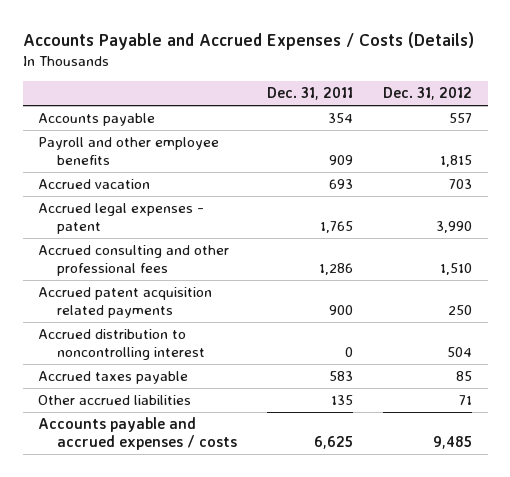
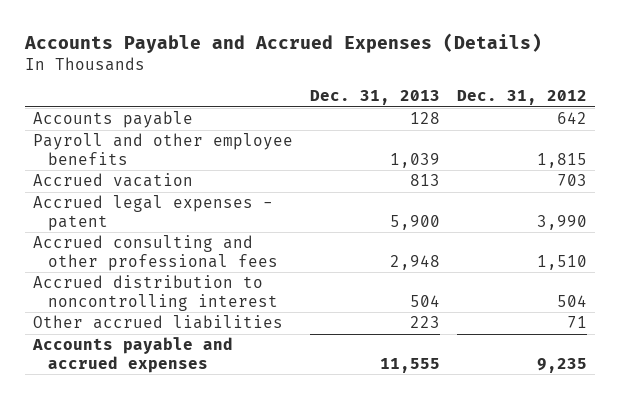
- Accounts Payable and Accrued Expenses / Costs (Details)
+ Accounts Payable and Accrued Expenses (Details)
- | Dec. 31, 2011 | Dec. 31, 2012
+ | Dec. 31, 2013 | Dec. 31, 2012
- Accounts payable | 354 | 557
+ Accounts payable | 128 | 642
- Accrued patent acquisition related payments | 900 | 250
- Accrued taxes payable | 583 | 85
- Accounts payable and accrued expenses / costs | 6,625 | 9,485
+ Accounts payable and accrued expenses | 11,555 | 9,235

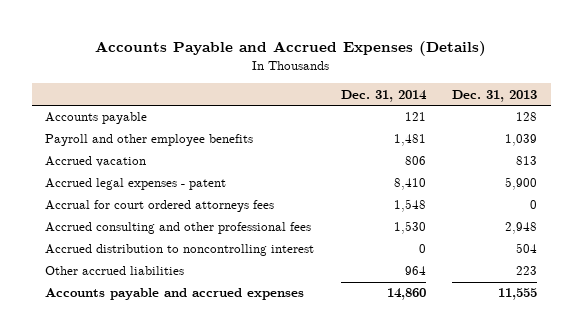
- | Dec. 31, 2013 | Dec. 31, 2012
+ | Dec. 31, 2014 | Dec. 31, 2013
+ Accrual for court ordered attorneys fees | 1,548 | 0

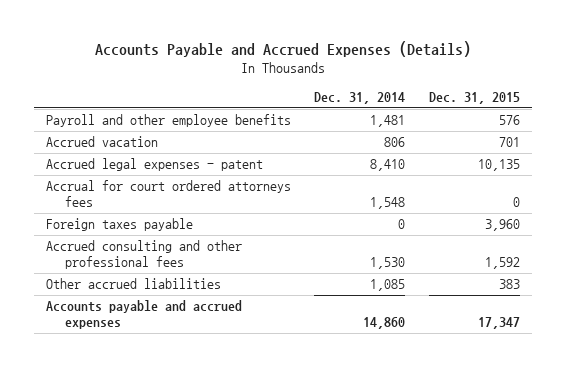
- | Dec. 31, 2014 | Dec. 31, 2013
+ | Dec. 31, 2014 | Dec. 31, 2015
- Accounts payable | 121 | 128
+ Foreign taxes payable | 0 | 3,960
- Accrued distribution to noncontrolling interest | 0 | 504
- Other accrued liabilities | 964 | 223
+ Other accrued liabilities | 1,085 | 383

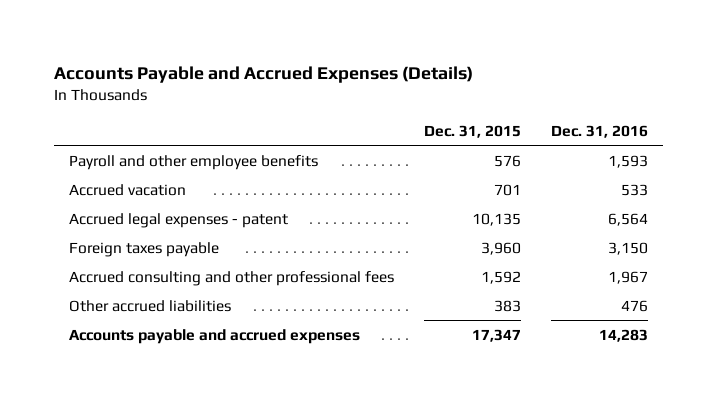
- | Dec. 31, 2014 | Dec. 31, 2015
+ | Dec. 31, 2015 | Dec. 31, 2016
- Accrual for court ordered attorneys fees | 1,548 | 0

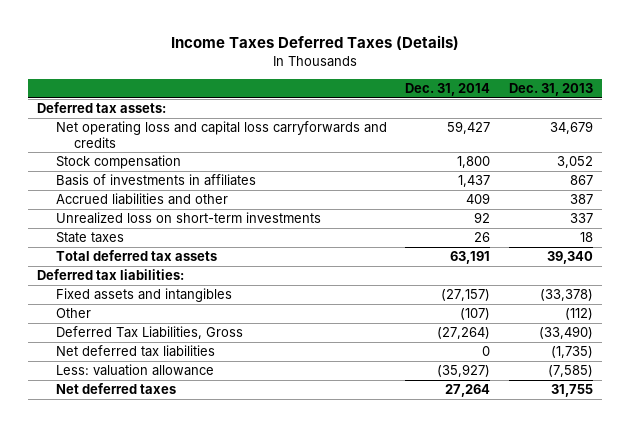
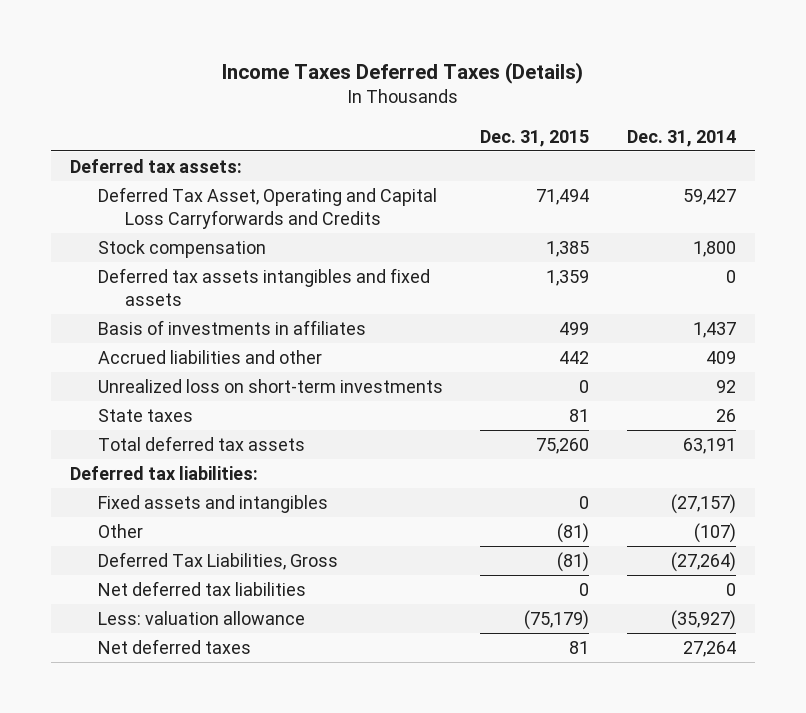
- | Dec. 31, 2014 | Dec. 31, 2013
+ | Dec. 31, 2015 | Dec. 31, 2014
- Net operating loss and capital loss carryforwards and credits | 59,427 | 34,679
+ Deferred Tax Asset, Operating and Capital Loss Carryforwards and Credits | 71,494 | 59,427
+ Deferred tax assets intangibles and fixed assets | 1,359 | 0

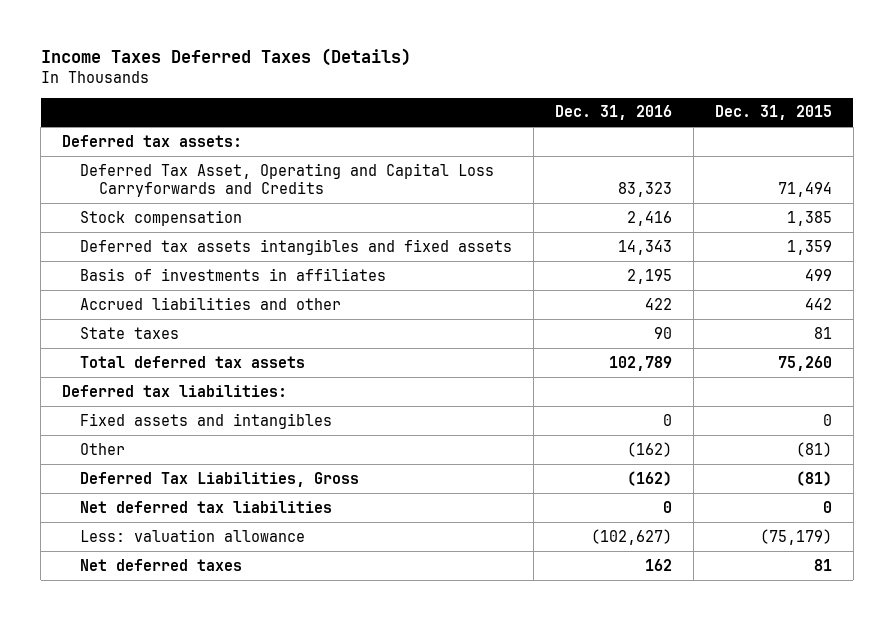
- | Dec. 31, 2015 | Dec. 31, 2014
+ | Dec. 31, 2016 | Dec. 31, 2015
- Unrealized loss on short-term investments | 0 | 92

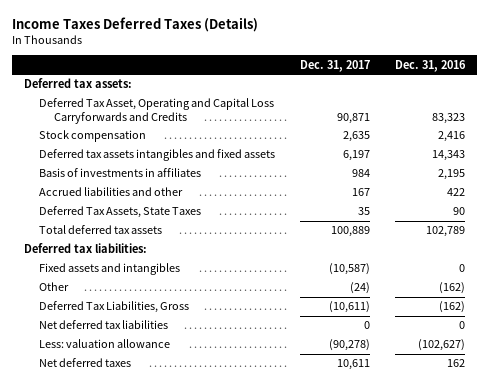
- | Dec. 31, 2016 | Dec. 31, 2015
+ | Dec. 31, 2017 | Dec. 31, 2016
- State taxes | 90 | 81
+ Deferred Tax Assets, State Taxes | 35 | 90

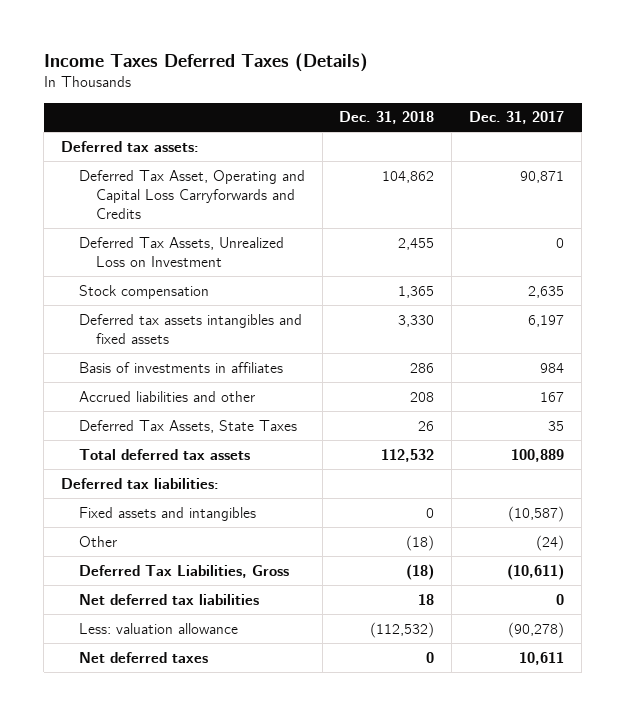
- | Dec. 31, 2017 | Dec. 31, 2016
+ | Dec. 31, 2018 | Dec. 31, 2017
+ Deferred Tax Assets, Unrealized Loss on Investment | 2,455 | 0

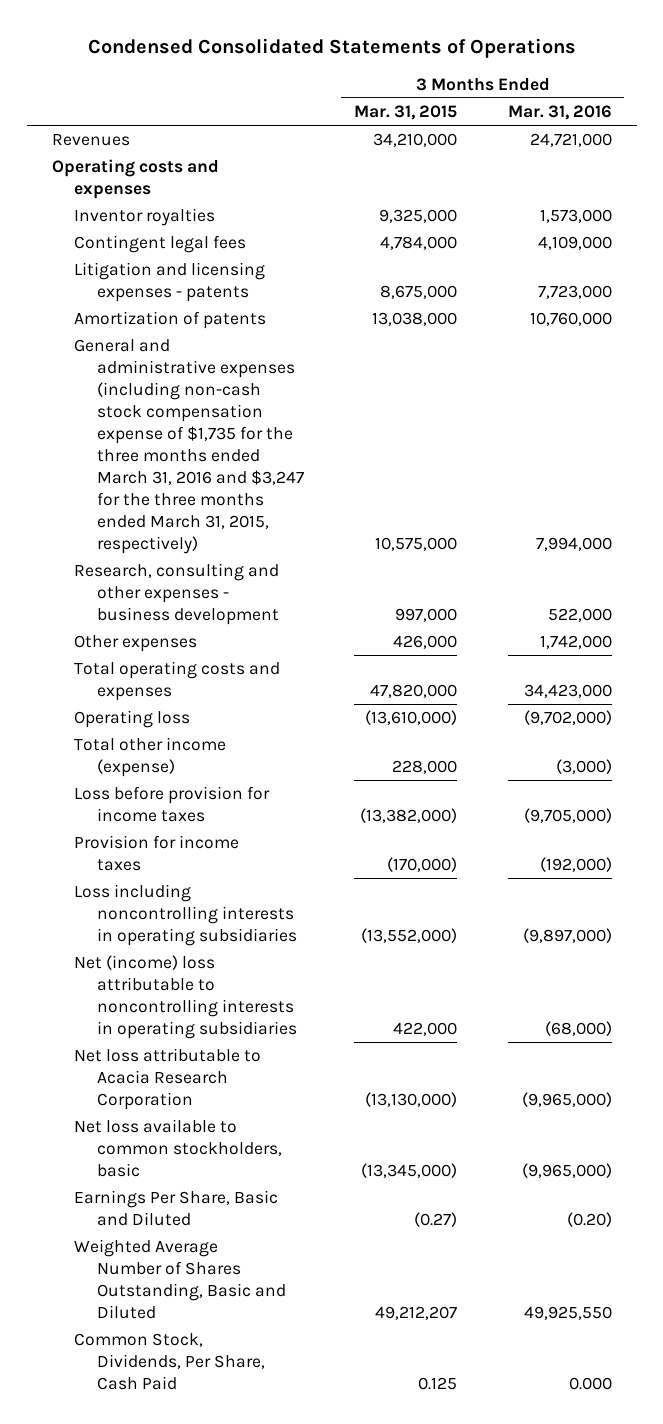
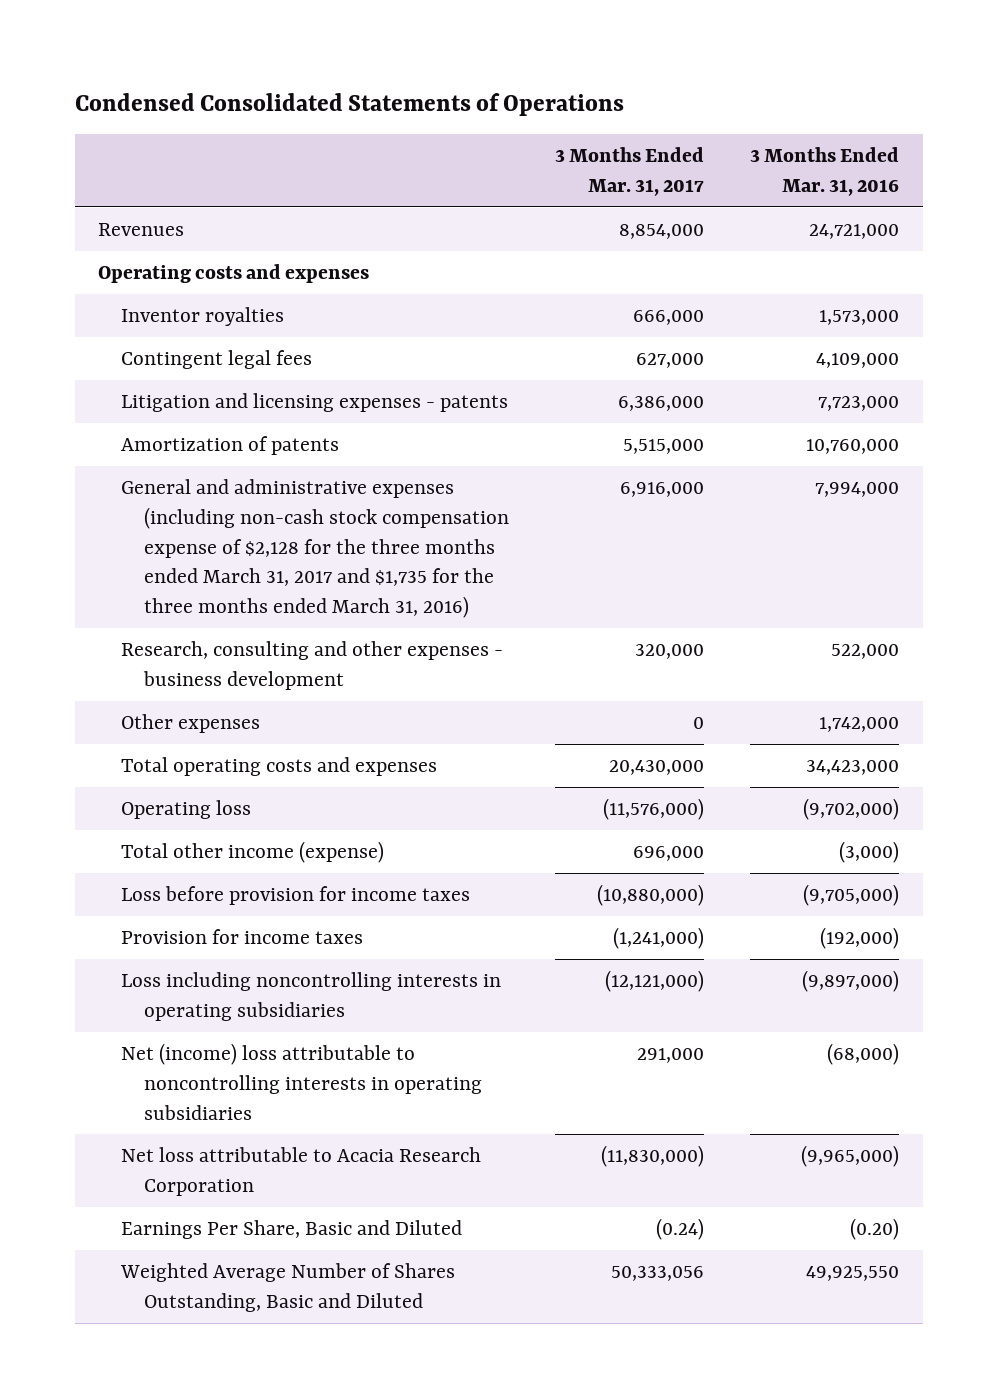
- | 3 Months Ended Mar. 31, 2015 | 3 Months Ended Mar. 31, 2016
+ | 3 Months Ended Mar. 31, 2017 | 3 Months Ended Mar. 31, 2016
- General and administrative expenses (including non-cash stock compensation expense of $1,735 for the three months ended March 31, 2016 and $3,247 for the three months ended March 31, 2015, respectively) | 10,575,000 | 7,994,000
+ General and administrative expenses (including non-cash stock compensation expense of $2,128 for the three months ended March 31, 2017 and $1,735 for the three months ended March 31, 2016) | 6,916,000 | 7,994,000
- Net loss available to common stockholders, basic | (13,345,000) | (9,965,000)
- Common Stock, Dividends, Per Share, Cash Paid | 0.125 | 0.000

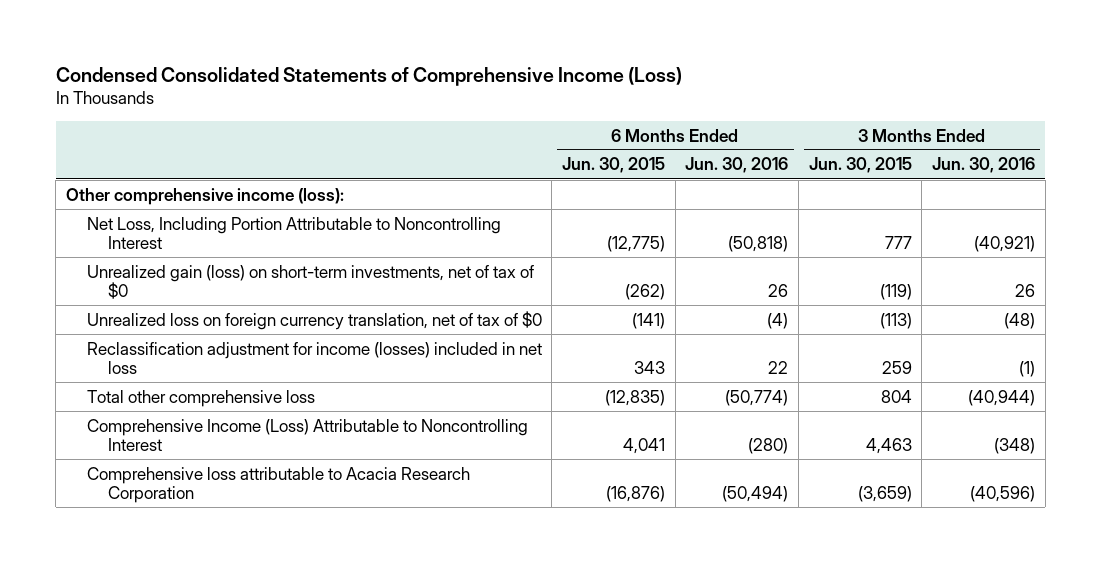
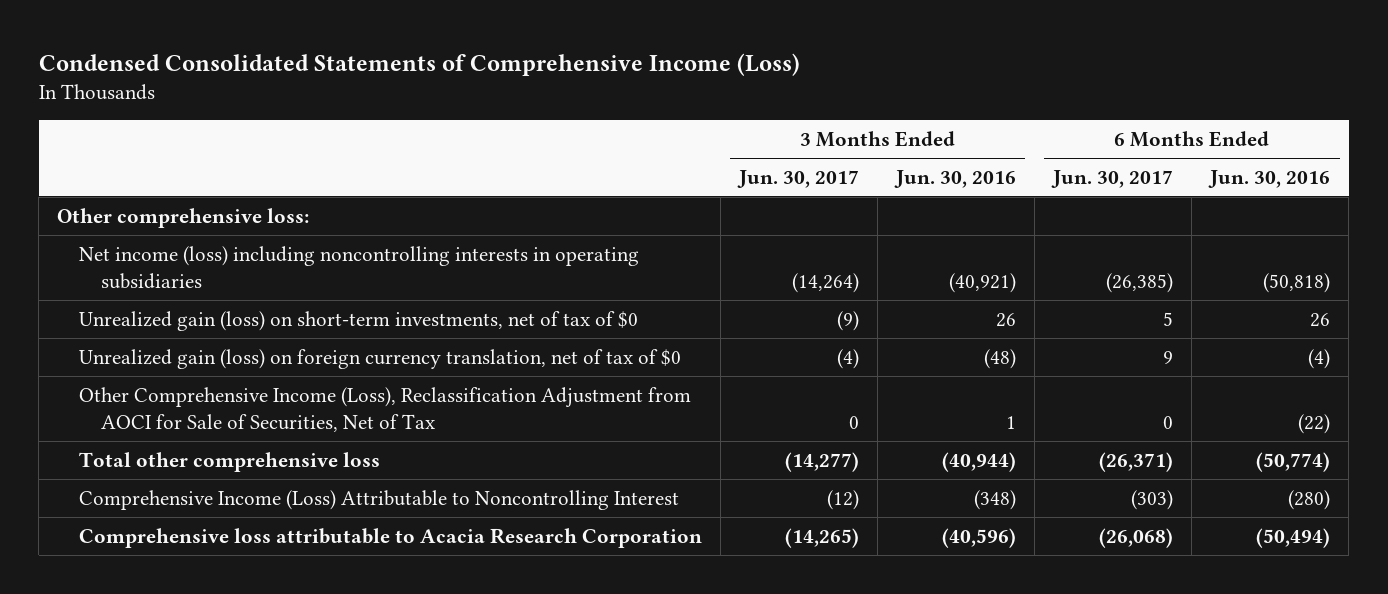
- | 6 Months Ended Jun. 30, 2015 | 6 Months Ended Jun. 30, 2016 | 3 Months Ended Jun. 30, 2015 | 3 Months Ended Jun. 30, 2016
+ | 3 Months Ended Jun. 30, 2017 | 3 Months Ended Jun. 30, 2016 | 6 Months Ended Jun. 30, 2017 | 6 Months Ended Jun. 30, 2016
- Other comprehensive income (loss):
- Net Loss, Including Portion Attributable to Noncontrolling Interest | (12,775) | (50,818) | 777 | (40,921)
+ Other comprehensive loss:
+ Net income (loss) including noncontrolling interests in operating subsidiaries | (14,264) | (40,921) | (26,385) | (50,818)
- Unrealized loss on foreign currency translation, net of tax of $0 | (141) | (4) | (113) | (48)
- Reclassification adjustment for income (losses) included in net loss | 343 | 22 | 259 | (1)
+ Unrealized gain (loss) on foreign currency translation, net of tax of $0 | (4) | (48) | 9 | (4)
+ Other Comprehensive Income (Loss), Reclassification Adjustment from AOCI for Sale of Securities, Net of Tax | 0 | 1 | 0 | (22)

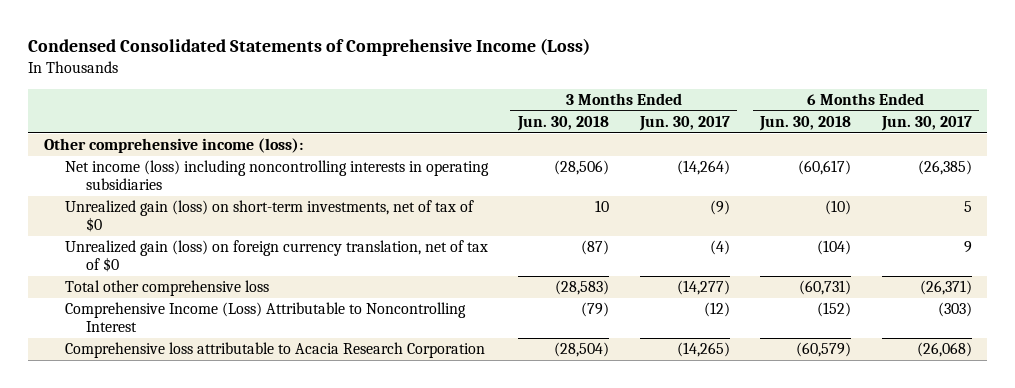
- | 3 Months Ended Jun. 30, 2017 | 3 Months Ended Jun. 30, 2016 | 6 Months Ended Jun. 30, 2017 | 6 Months Ended Jun. 30, 2016
+ | 3 Months Ended Jun. 30, 2018 | 3 Months Ended Jun. 30, 2017 | 6 Months Ended Jun. 30, 2018 | 6 Months Ended Jun. 30, 2017
- Other comprehensive loss:
+ Other comprehensive income (loss):
- Other Comprehensive Income (Loss), Reclassification Adjustment from AOCI for Sale of Securities, Net of Tax | 0 | 1 | 0 | (22)

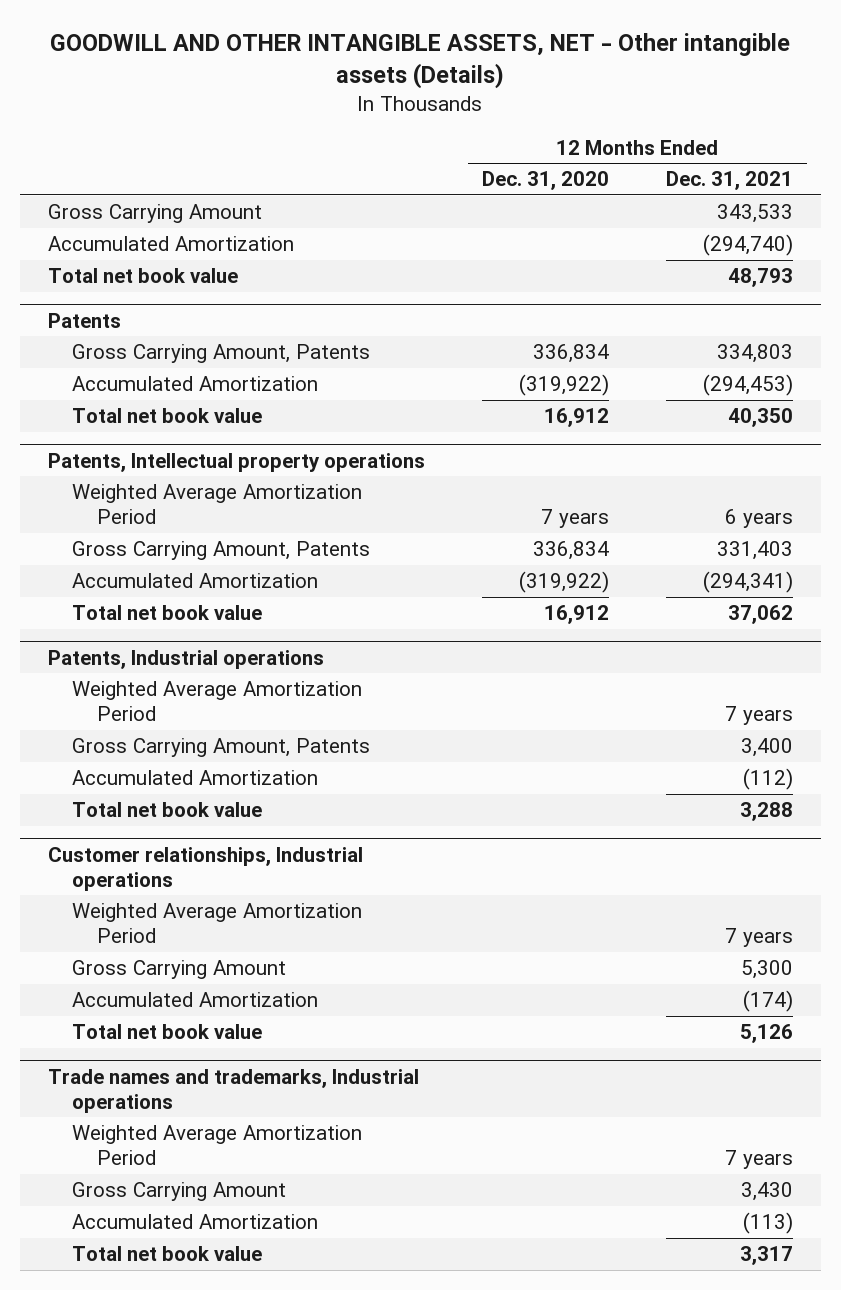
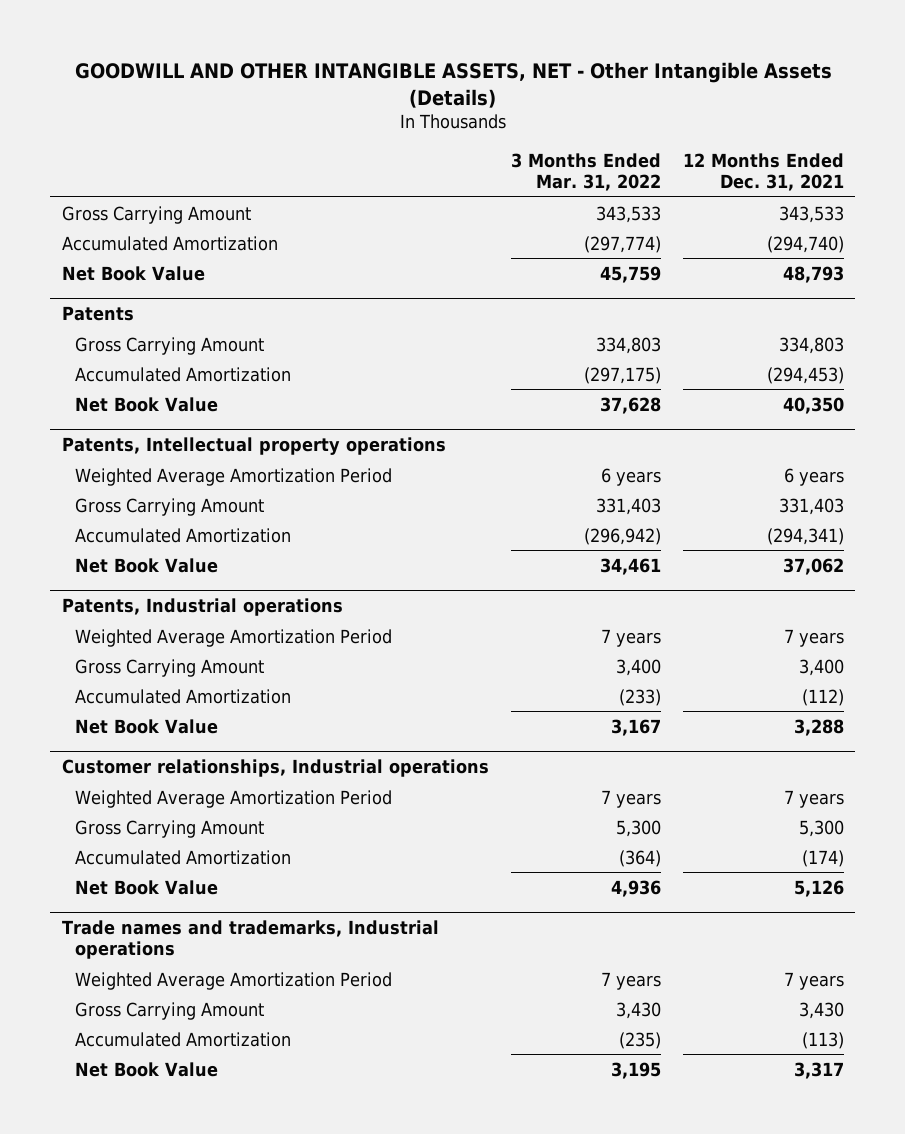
- GOODWILL AND OTHER INTANGIBLE ASSETS, NET - Other intangible assets (Details)
+ GOODWILL AND OTHER INTANGIBLE ASSETS, NET - Other Intangible Assets (Details)
- | 12 Months Ended Dec. 31, 2020 | 12 Months Ended Dec. 31, 2021
+ | 3 Months Ended Mar. 31, 2022 | 12 Months Ended Dec. 31, 2021
- Total net book value | | 48,793
+ Net Book Value | 45,759 | 48,793
@ Patents
- Gross Carrying Amount, Patents | 336,834 | 334,803
+ Gross Carrying Amount | 334,803 | 334,803
- Total net book value | 16,912 | 40,350
+ Net Book Value | 37,628 | 40,350
@ Patents, Intellectual property operations
- Gross Carrying Amount, Patents | 336,834 | 331,403
+ Gross Carrying Amount | 331,403 | 331,403
- Total net book value | 16,912 | 37,062
+ Net Book Value | 34,461 | 37,062
@ Patents, Industrial operations
- Gross Carrying Amount, Patents | | 3,400
+ Gross Carrying Amount | 3,400 | 3,400
- Total net book value | | 3,288
+ Net Book Value | 3,167 | 3,288
@ Customer relationships, Industrial operations
- Total net book value | | 5,126
+ Net Book Value | 4,936 | 5,126
@ Trade names and trademarks, Industrial operations
- Total net book value | | 3,317
+ Net Book Value | 3,195 | 3,317

